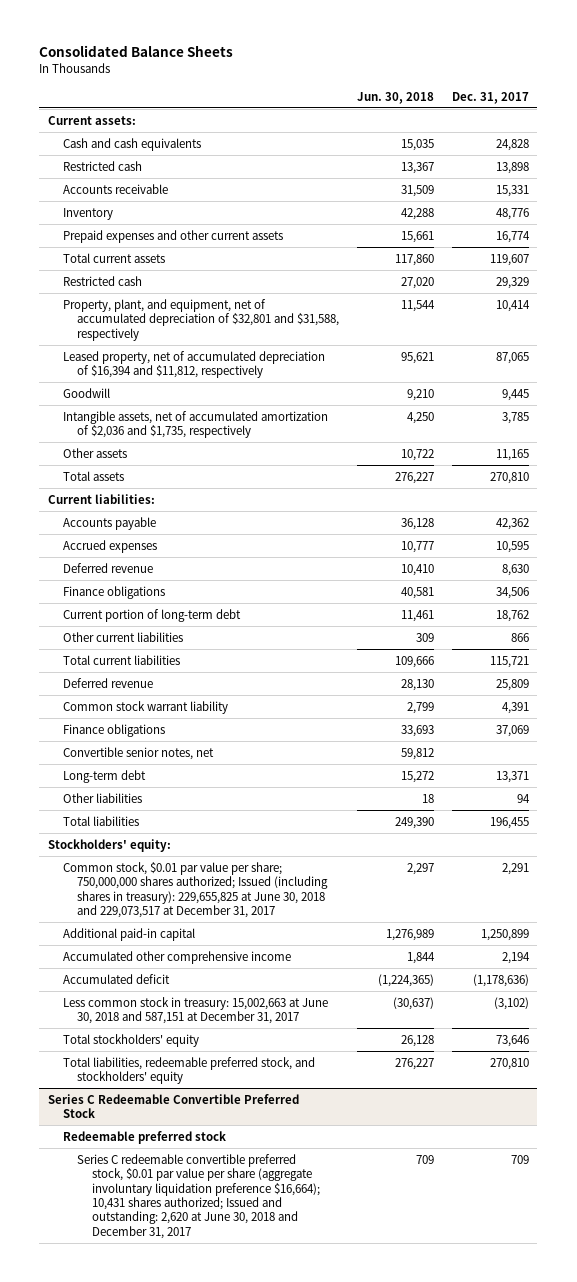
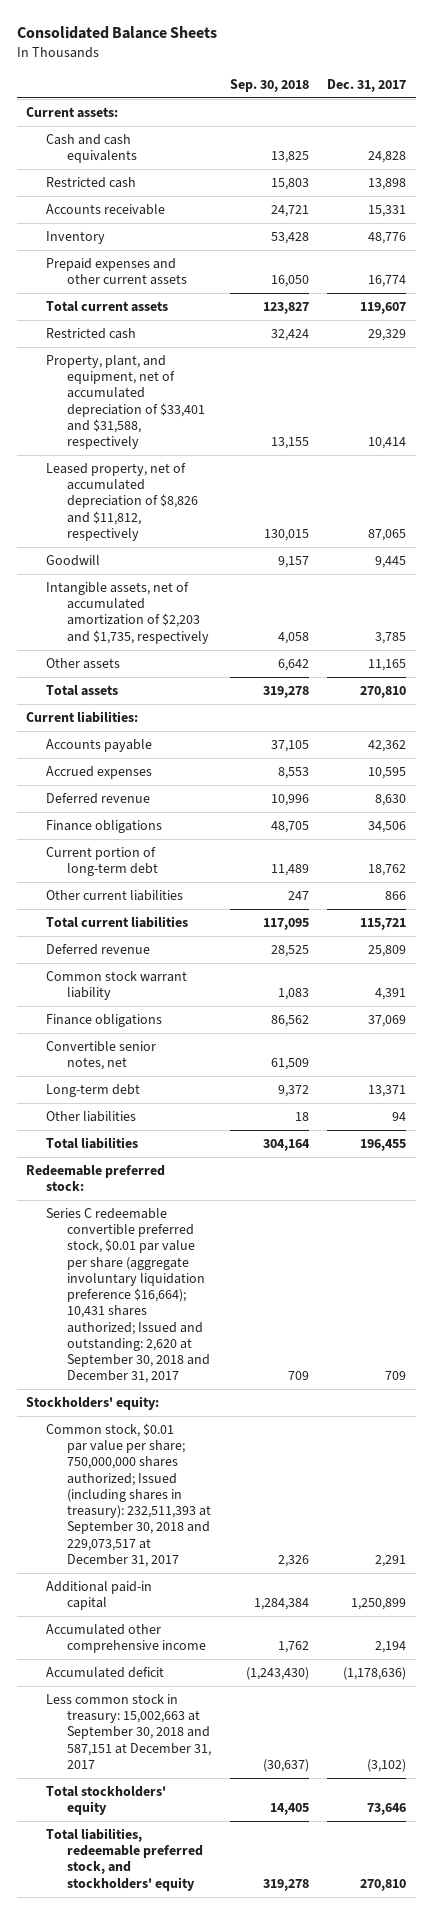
- | Jun. 30, 2018 | Dec. 31, 2017
+ | Sep. 30, 2018 | Dec. 31, 2017
- Property, plant, and equipment, net of accumulated depreciation of $32,801 and $31,588, respectively | 11,544 | 10,414
- Leased property, net of accumulated depreciation of $16,394 and $11,812, respectively | 95,621 | 87,065
+ Property, plant, and equipment, net of accumulated depreciation of $33,401 and $31,588, respectively | 13,155 | 10,414
+ Leased property, net of accumulated depreciation of $8,826 and $11,812, respectively | 130,015 | 87,065
- Intangible assets, net of accumulated amortization of $2,036 and $1,735, respectively | 4,250 | 3,785
+ Intangible assets, net of accumulated amortization of $2,203 and $1,735, respectively | 4,058 | 3,785
+ Redeemable preferred stock:
+ Series C redeemable convertible preferred stock, $0.01 par value per share (aggregate involuntary liquidation preference $16,664); 10,431 shares authorized; Issued and outstanding: 2,620 at September 30, 2018 and December 31, 2017 | 709 | 709
- Common stock, $0.01 par value per share; 750,000,000 shares authorized; Issued (including shares in treasury): 229,655,825 at June 30, 2018 and 229,073,517 at December 31, 2017 | 2,297 | 2,291
+ Common stock, $0.01 par value per share; 750,000,000 shares authorized; Issued (including shares in treasury): 232,511,393 at September 30, 2018 and 229,073,517 at December 31, 2017 | 2,326 | 2,291
- Less common stock in treasury: 15,002,663 at June 30, 2018 and 587,151 at December 31, 2017 | (30,637) | (3,102)
+ Less common stock in treasury: 15,002,663 at September 30, 2018 and 587,151 at December 31, 2017 | (30,637) | (3,102)
- Series C Redeemable Convertible Preferred Stock
- Redeemable preferred stock
- Series C redeemable convertible preferred stock, $0.01 par value per share (aggregate involuntary liquidation preference $16,664); 10,431 shares authorized; Issued and outstanding: 2,620 at June 30, 2018 and December 31, 2017 | 709 | 709

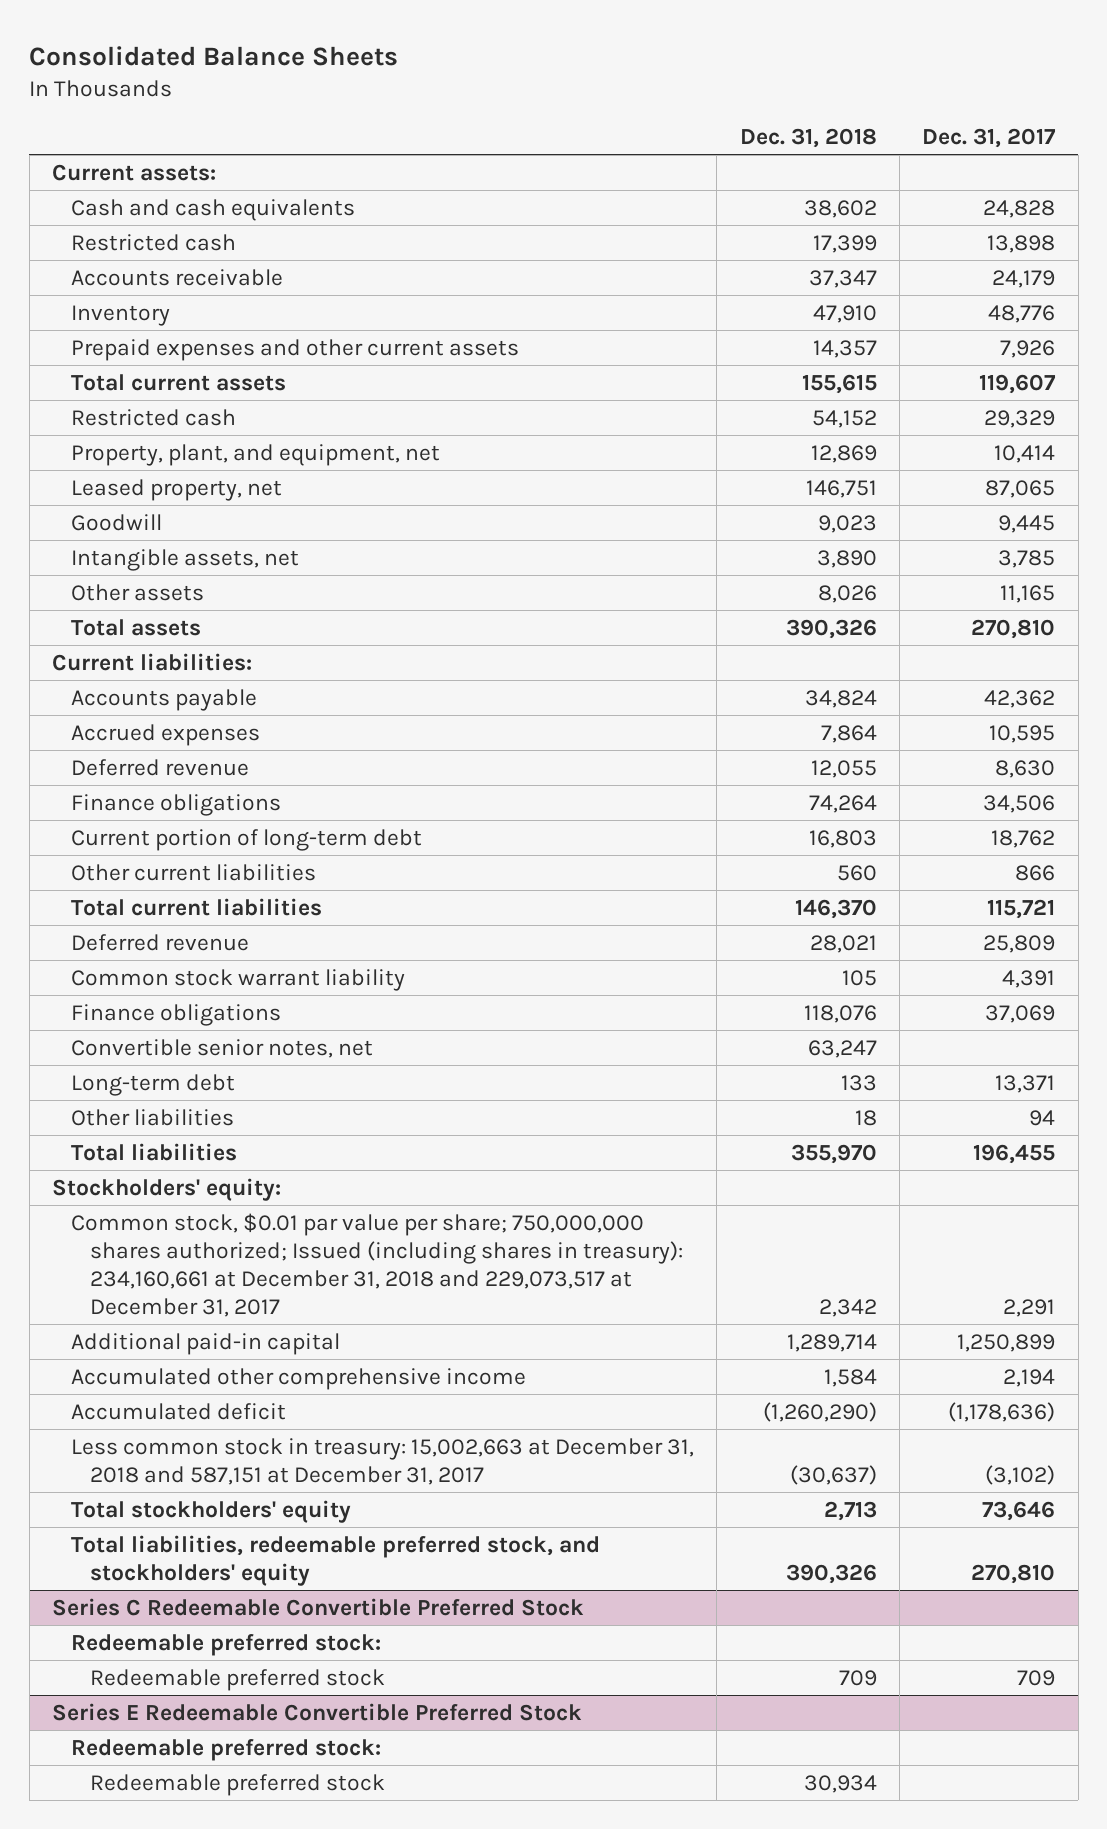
- | Sep. 30, 2018 | Dec. 31, 2017
+ | Dec. 31, 2018 | Dec. 31, 2017
- Accounts receivable | 24,721 | 15,331
+ Accounts receivable | 37,347 | 24,179
- Prepaid expenses and other current assets | 16,050 | 16,774
+ Prepaid expenses and other current assets | 14,357 | 7,926
- Property, plant, and equipment, net of accumulated depreciation of $33,401 and $31,588, respectively | 13,155 | 10,414
- Leased property, net of accumulated depreciation of $8,826 and $11,812, respectively | 130,015 | 87,065
+ Property, plant, and equipment, net | 12,869 | 10,414
+ Leased property, net | 146,751 | 87,065
- Intangible assets, net of accumulated amortization of $2,203 and $1,735, respectively | 4,058 | 3,785
+ Intangible assets, net | 3,890 | 3,785
- Redeemable preferred stock:
- Series C redeemable convertible preferred stock, $0.01 par value per share (aggregate involuntary liquidation preference $16,664); 10,431 shares authorized; Issued and outstanding: 2,620 at September 30, 2018 and December 31, 2017 | 709 | 709
- Common stock, $0.01 par value per share; 750,000,000 shares authorized; Issued (including shares in treasury): 232,511,393 at September 30, 2018 and 229,073,517 at December 31, 2017 | 2,326 | 2,291
+ Common stock, $0.01 par value per share; 750,000,000 shares authorized; Issued (including shares in treasury): 234,160,661 at December 31, 2018 and 229,073,517 at December 31, 2017 | 2,342 | 2,291
- Less common stock in treasury: 15,002,663 at September 30, 2018 and 587,151 at December 31, 2017 | (30,637) | (3,102)
+ Less common stock in treasury: 15,002,663 at December 31, 2018 and 587,151 at December 31, 2017 | (30,637) | (3,102)
+ Series C Redeemable Convertible Preferred Stock
+ Redeemable preferred stock:
+ Redeemable preferred stock | 709 | 709
+ Series E Redeemable Convertible Preferred Stock
+ Redeemable preferred stock:
+ Redeemable preferred stock | 30,934 |

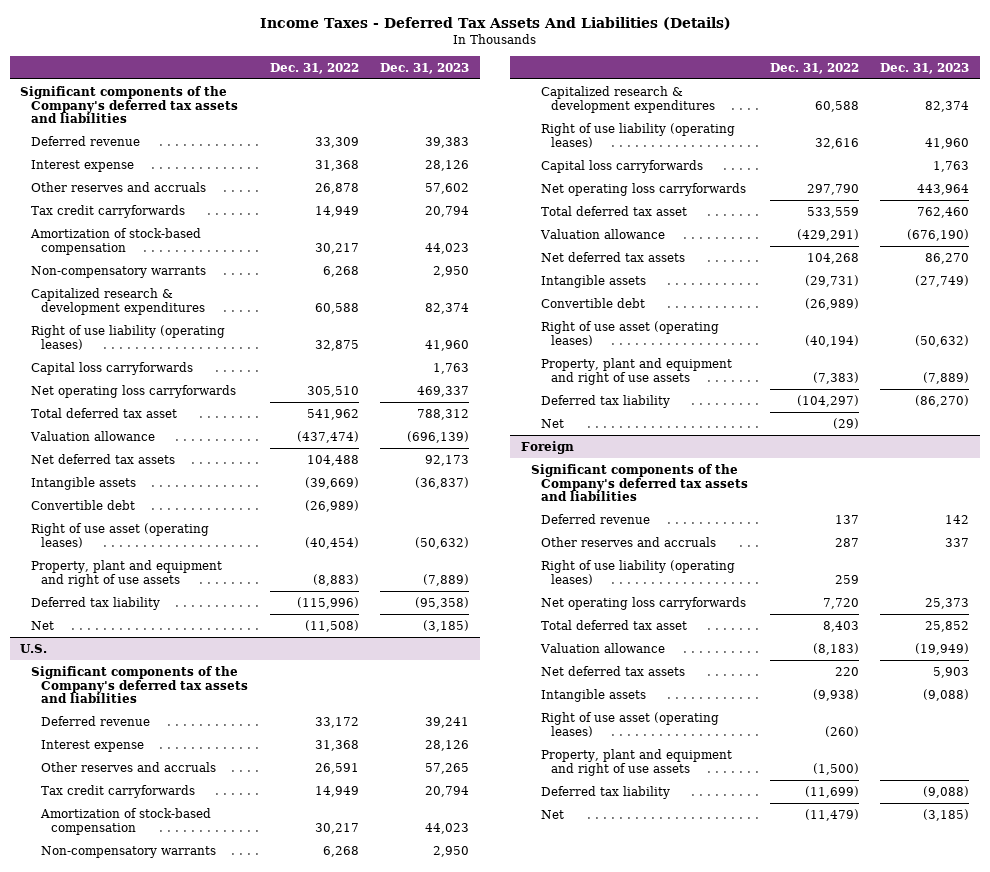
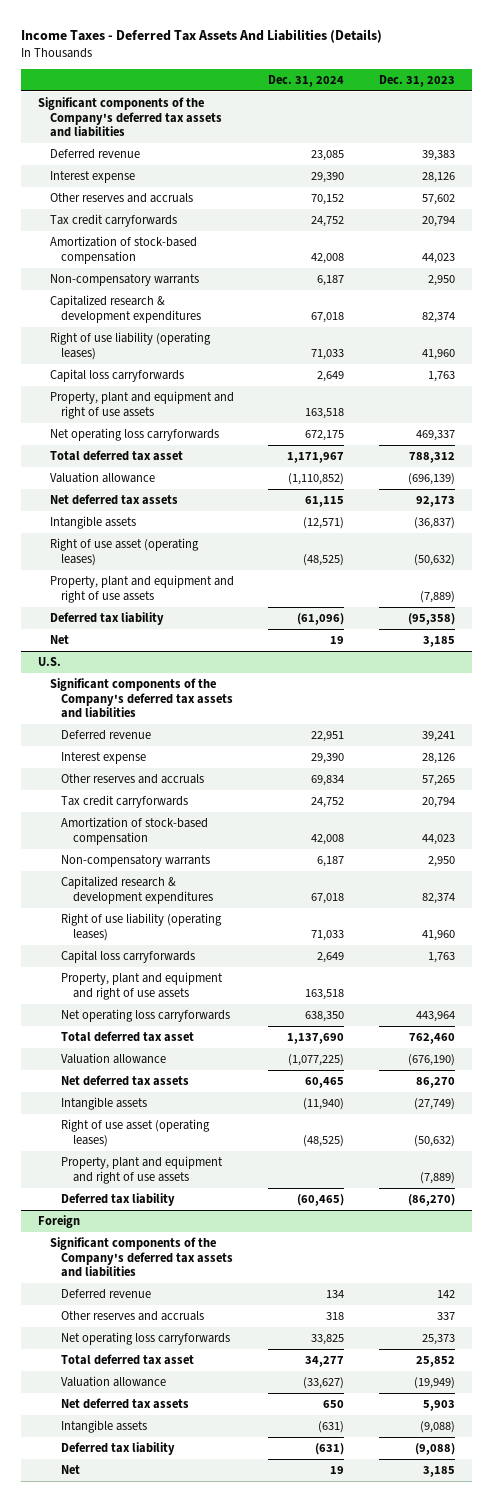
- | Dec. 31, 2022 | Dec. 31, 2023
+ | Dec. 31, 2024 | Dec. 31, 2023
+ Property, plant and equipment and right of use assets | 163,518 |
- Convertible debt | (26,989) |
- Net | (11,508) | (3,185)
+ Net | 19 | 3,185
@ U.S.
+ Property, plant and equipment and right of use assets | 163,518 |
- Convertible debt | (26,989) |
- Net | (29) |
@ Foreign
- Right of use liability (operating leases) | 259 |
- Right of use asset (operating leases) | (260) |
- Property, plant and equipment and right of use assets | (1,500) |
- Net | (11,479) | (3,185)
+ Net | 19 | 3,185

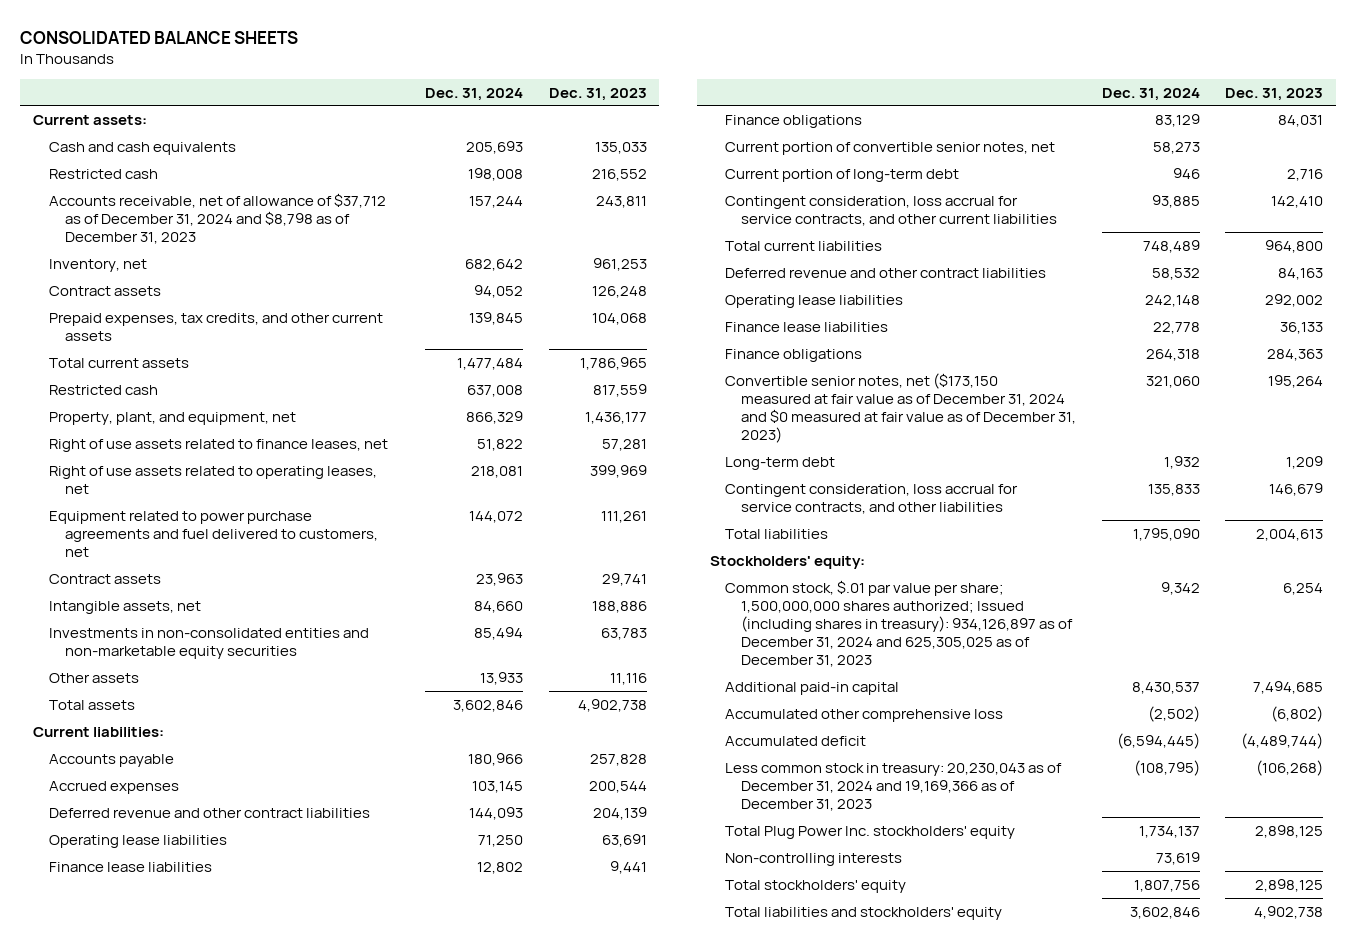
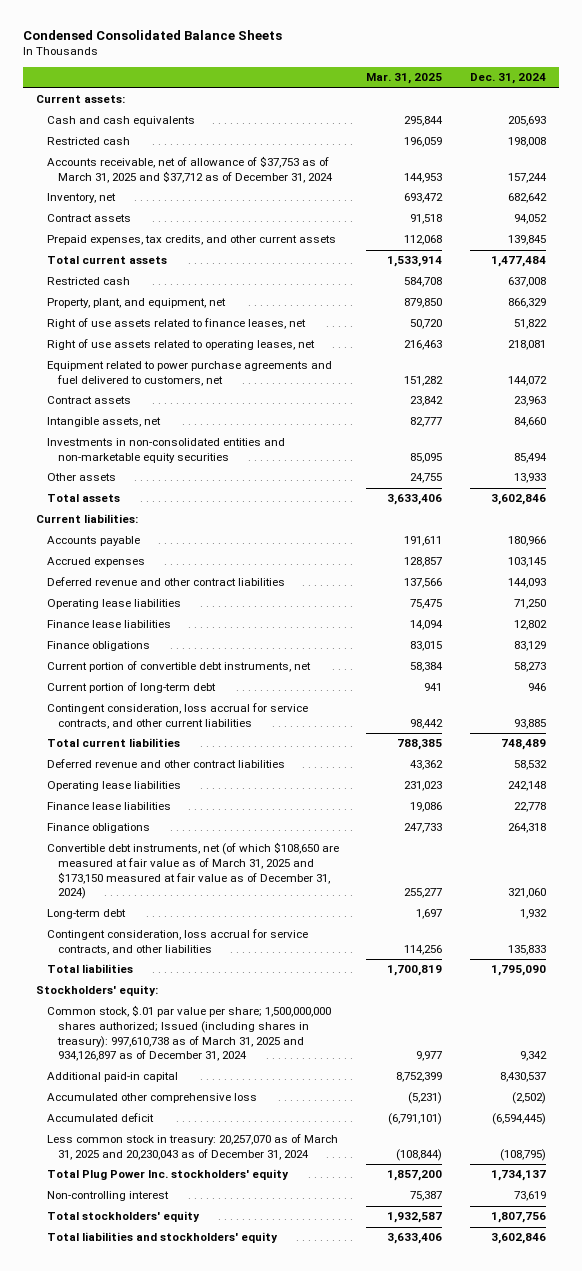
- CONSOLIDATED BALANCE SHEETS
+ Condensed Consolidated Balance Sheets
- | Dec. 31, 2024 | Dec. 31, 2023
+ | Mar. 31, 2025 | Dec. 31, 2024
- Accounts receivable, net of allowance of $37,712 as of December 31, 2024 and $8,798 as of December 31, 2023 | 157,244 | 243,811
+ Accounts receivable, net of allowance of $37,753 as of March 31, 2025 and $37,712 as of December 31, 2024 | 144,953 | 157,244
- Current portion of convertible senior notes, net | 58,273 |
+ Current portion of convertible debt instruments, net | 58,384 | 58,273
- Convertible senior notes, net ($173,150 measured at fair value as of December 31, 2024 and $0 measured at fair value as of December 31, 2023) | 321,060 | 195,264
+ Convertible debt instruments, net (of which $108,650 are measured at fair value as of March 31, 2025 and $173,150 measured at fair value as of December 31, 2024) | 255,277 | 321,060
- Common stock, $.01 par value per share; 1,500,000,000 shares authorized; Issued (including shares in treasury): 934,126,897 as of December 31, 2024 and 625,305,025 as of December 31, 2023 | 9,342 | 6,254
+ Common stock, $.01 par value per share; 1,500,000,000 shares authorized; Issued (including shares in treasury): 997,610,738 as of March 31, 2025 and 934,126,897 as of December 31, 2024 | 9,977 | 9,342
- Less common stock in treasury: 20,230,043 as of December 31, 2024 and 19,169,366 as of December 31, 2023 | (108,795) | (106,268)
+ Less common stock in treasury: 20,257,070 as of March 31, 2025 and 20,230,043 as of December 31, 2024 | (108,844) | (108,795)
- Non-controlling interests | 73,619 |
+ Non-controlling interest | 75,387 | 73,619

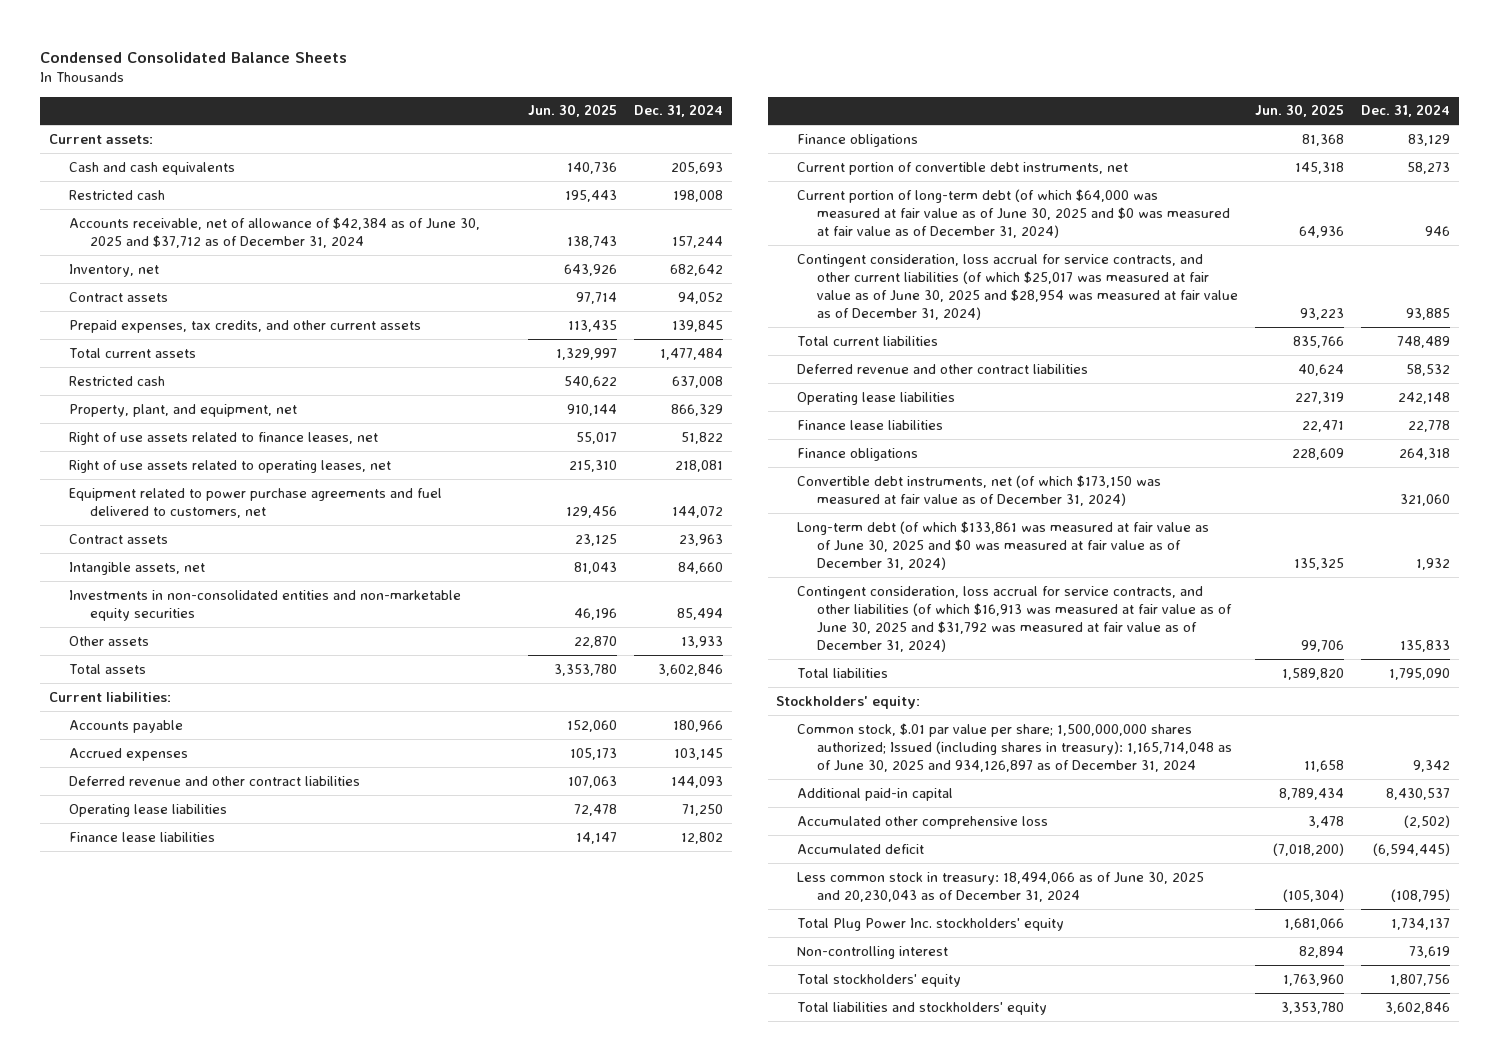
- | Mar. 31, 2025 | Dec. 31, 2024
+ | Jun. 30, 2025 | Dec. 31, 2024
- Accounts receivable, net of allowance of $37,753 as of March 31, 2025 and $37,712 as of December 31, 2024 | 144,953 | 157,244
+ Accounts receivable, net of allowance of $42,384 as of June 30, 2025 and $37,712 as of December 31, 2024 | 138,743 | 157,244
- Current portion of long-term debt | 941 | 946
- Contingent consideration, loss accrual for service contracts, and other current liabilities | 98,442 | 93,885
+ Current portion of long-term debt (of which $64,000 was measured at fair value as of June 30, 2025 and $0 was measured at fair value as of December 31, 2024) | 64,936 | 946
+ Contingent consideration, loss accrual for service contracts, and other current liabilities (of which $25,017 was measured at fair value as of June 30, 2025 and $28,954 was measured at fair value as of December 31, 2024) | 93,223 | 93,885
- Convertible debt instruments, net (of which $108,650 are measured at fair value as of March 31, 2025 and $173,150 measured at fair value as of December 31, 2024) | 255,277 | 321,060
- Long-term debt | 1,697 | 1,932
- Contingent consideration, loss accrual for service contracts, and other liabilities | 114,256 | 135,833
+ Convertible debt instruments, net (of which $173,150 was measured at fair value as of December 31, 2024) | | 321,060
+ Long-term debt (of which $133,861 was measured at fair value as of June 30, 2025 and $0 was measured at fair value as of December 31, 2024) | 135,325 | 1,932
+ Contingent consideration, loss accrual for service contracts, and other liabilities (of which $16,913 was measured at fair value as of June 30, 2025 and $31,792 was measured at fair value as of December 31, 2024) | 99,706 | 135,833
- Common stock, $.01 par value per share; 1,500,000,000 shares authorized; Issued (including shares in treasury): 997,610,738 as of March 31, 2025 and 934,126,897 as of December 31, 2024 | 9,977 | 9,342
+ Common stock, $.01 par value per share; 1,500,000,000 shares authorized; Issued (including shares in treasury): 1,165,714,048 as of June 30, 2025 and 934,126,897 as of December 31, 2024 | 11,658 | 9,342
- Less common stock in treasury: 20,257,070 as of March 31, 2025 and 20,230,043 as of December 31, 2024 | (108,844) | (108,795)
+ Less common stock in treasury: 18,494,066 as of June 30, 2025 and 20,230,043 as of December 31, 2024 | (105,304) | (108,795)

